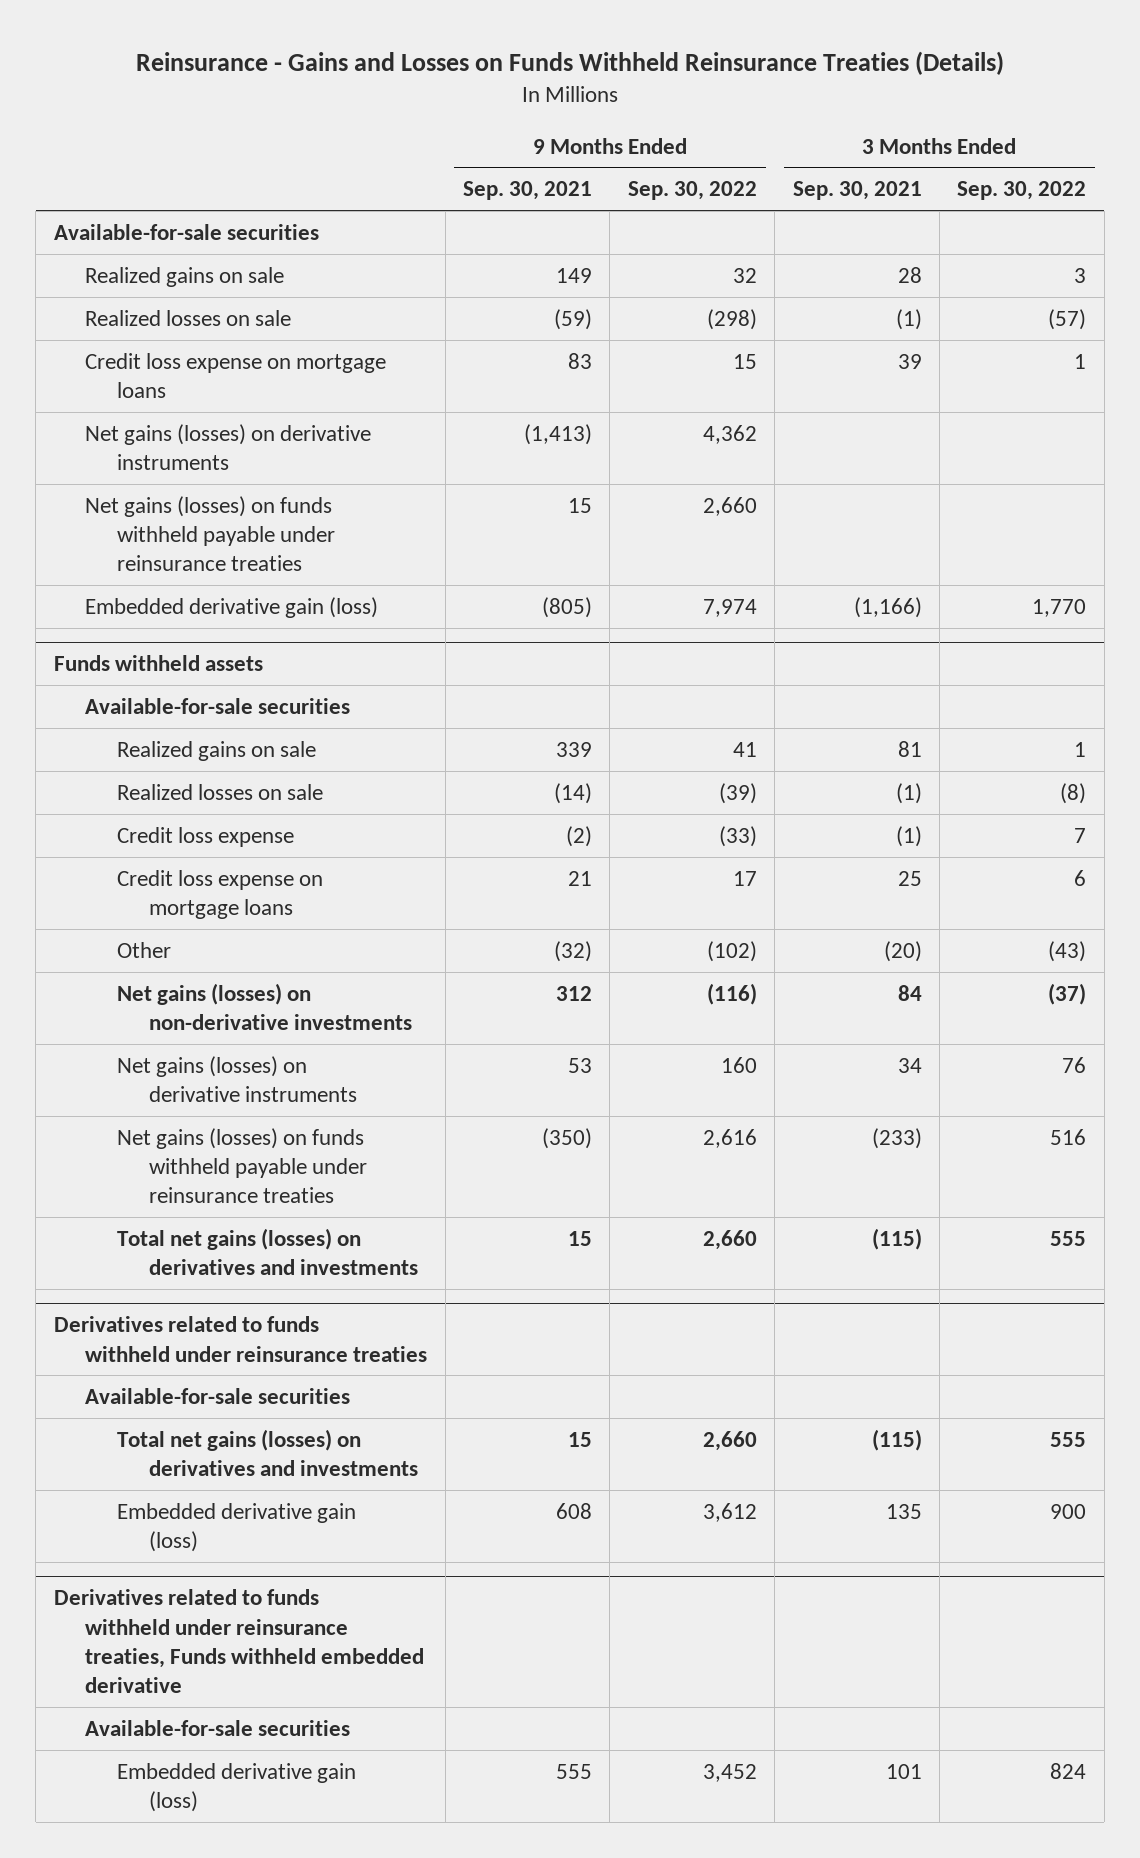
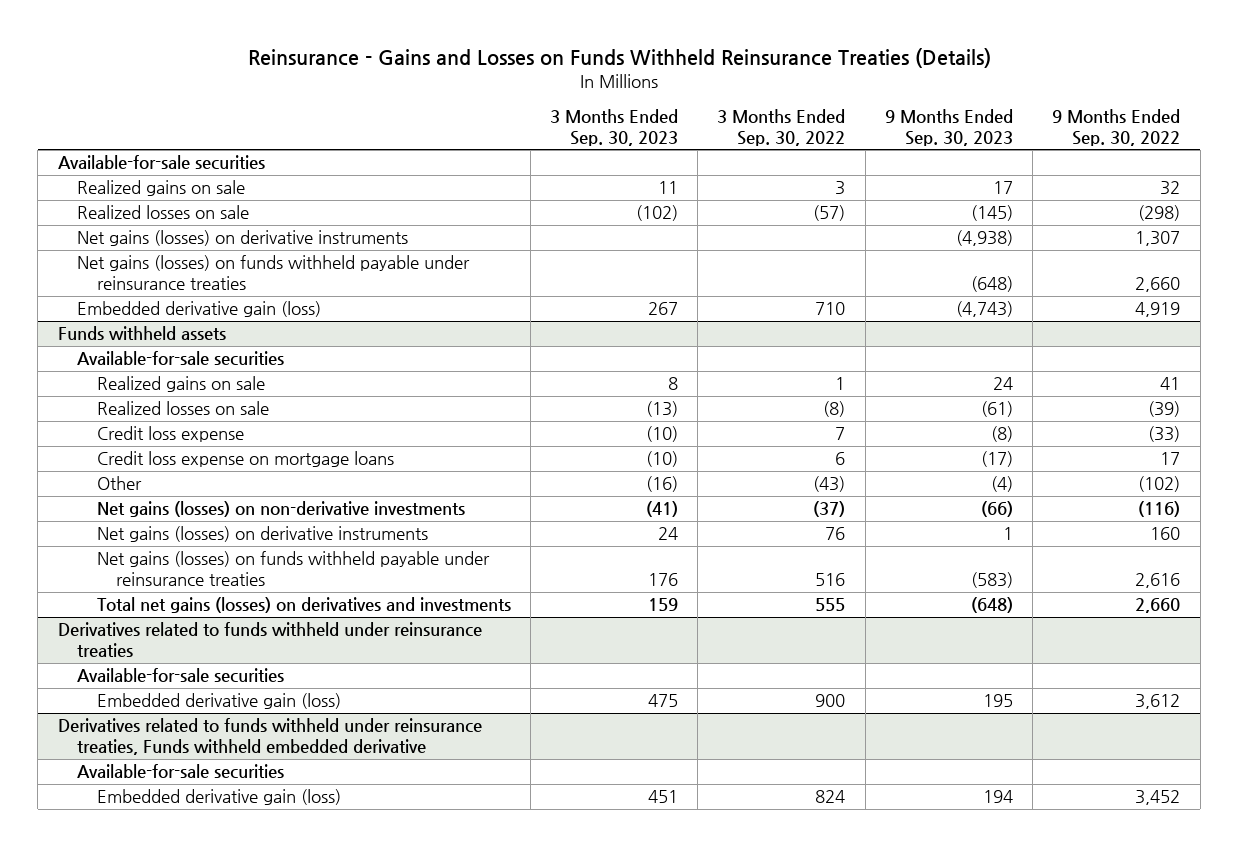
- | 9 Months Ended Sep. 30, 2021 | 9 Months Ended Sep. 30, 2022 | 3 Months Ended Sep. 30, 2021 | 3 Months Ended Sep. 30, 2022
+ | 3 Months Ended Sep. 30, 2023 | 3 Months Ended Sep. 30, 2022 | 9 Months Ended Sep. 30, 2023 | 9 Months Ended Sep. 30, 2022
- Credit loss expense on mortgage loans | 83 | 15 | 39 | 1
- Net gains (losses) on derivative instruments | (1,413) | 4,362 | |
+ Net gains (losses) on derivative instruments | | | (4,938) | 1,307
- Embedded derivative gain (loss) | (805) | 7,974 | (1,166) | 1,770
+ Embedded derivative gain (loss) | 267 | 710 | (4,743) | 4,919
@ Derivatives related to funds withheld under reinsurance treaties
- Total net gains (losses) on derivatives and investments | 15 | 2,660 | (115) | 555

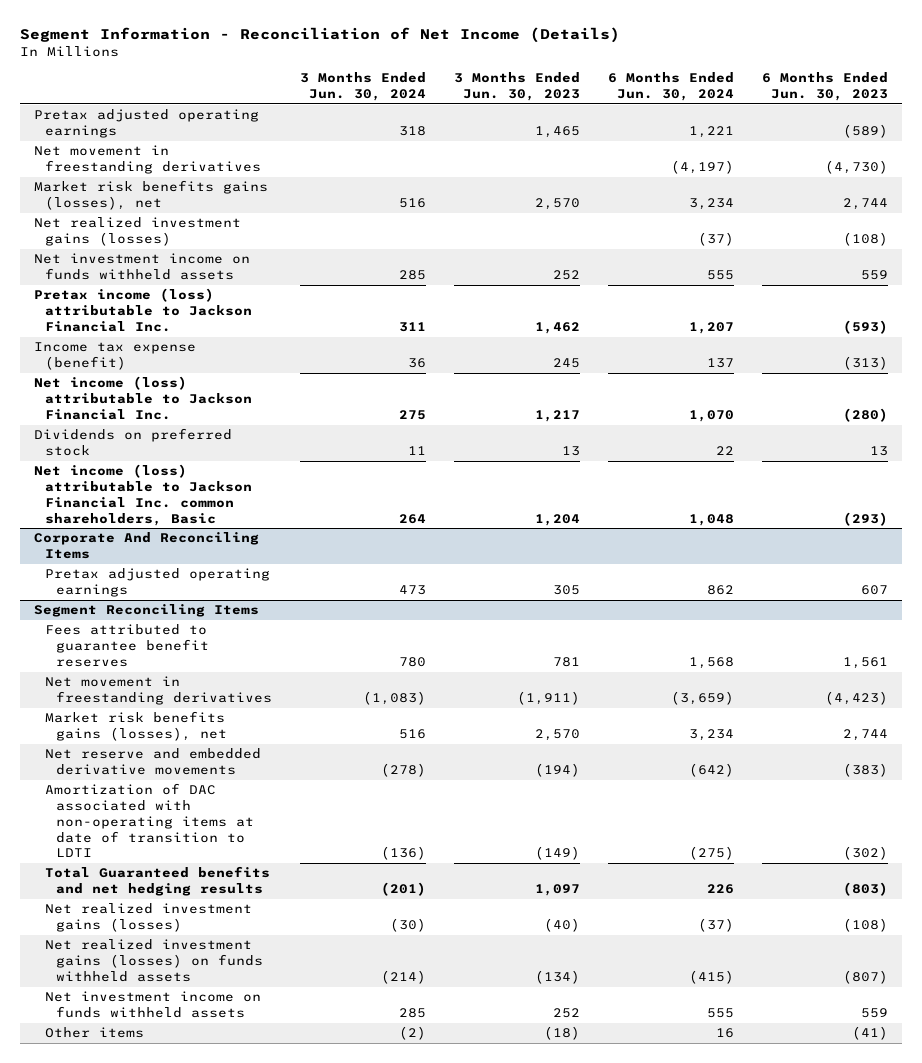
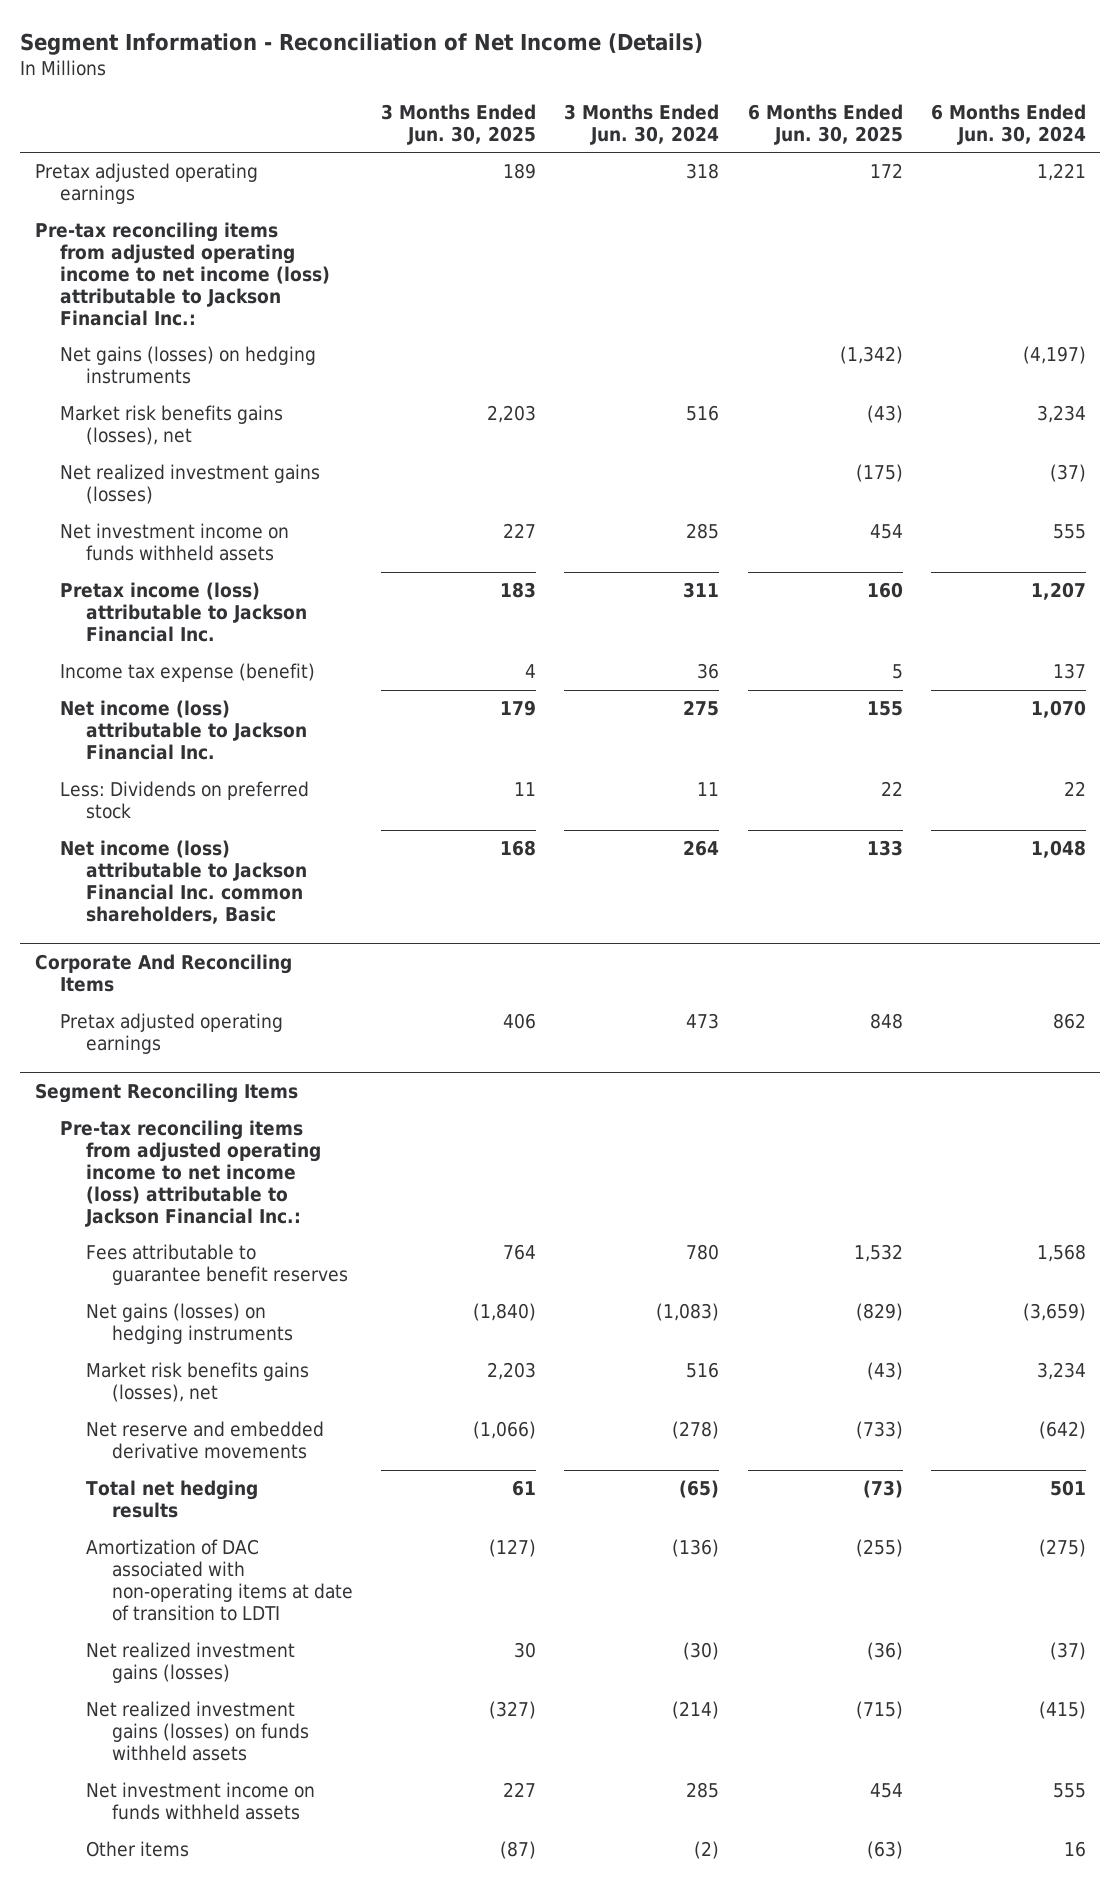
- | 3 Months Ended Jun. 30, 2024 | 3 Months Ended Jun. 30, 2023 | 6 Months Ended Jun. 30, 2024 | 6 Months Ended Jun. 30, 2023
+ | 3 Months Ended Jun. 30, 2025 | 3 Months Ended Jun. 30, 2024 | 6 Months Ended Jun. 30, 2025 | 6 Months Ended Jun. 30, 2024
- Net movement in freestanding derivatives | | | (4,197) | (4,730)
+ Pre-tax reconciling items from adjusted operating income to net income (loss) attributable to Jackson Financial Inc.:
+ Net gains (losses) on hedging instruments | | | (1,342) | (4,197)
- Dividends on preferred stock | 11 | 13 | 22 | 13
+ Less: Dividends on preferred stock | 11 | 11 | 22 | 22
@ Segment Reconciling Items
- Fees attributed to guarantee benefit reserves | 780 | 781 | 1,568 | 1,561
- Net movement in freestanding derivatives | (1,083) | (1,911) | (3,659) | (4,423)
+ Pre-tax reconciling items from adjusted operating income to net income (loss) attributable to Jackson Financial Inc.:
+ Fees attributable to guarantee benefit reserves | 764 | 780 | 1,532 | 1,568
+ Net gains (losses) on hedging instruments | (1,840) | (1,083) | (829) | (3,659)
+ Total net hedging results | 61 | (65) | (73) | 501
- Total Guaranteed benefits and net hedging results | (201) | 1,097 | 226 | (803)

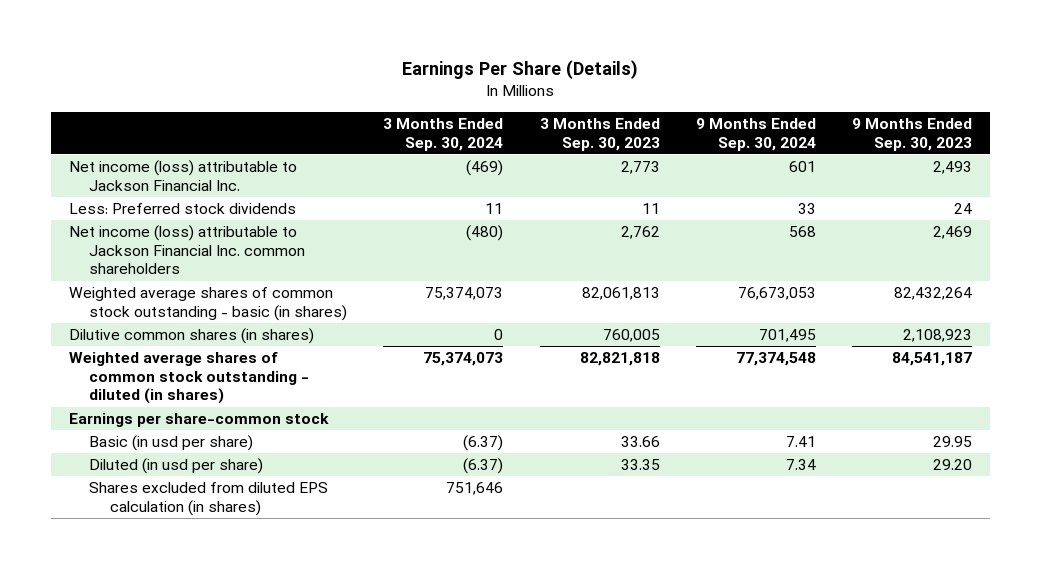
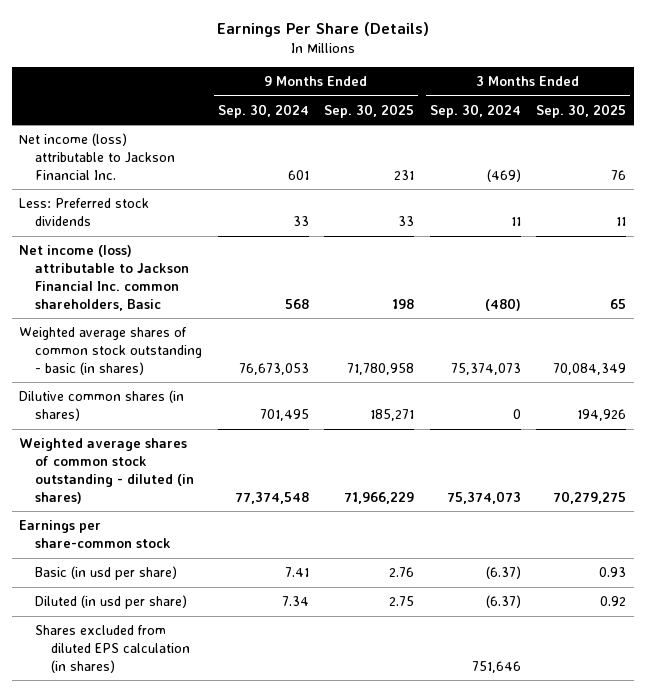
- | 3 Months Ended Sep. 30, 2024 | 3 Months Ended Sep. 30, 2023 | 9 Months Ended Sep. 30, 2024 | 9 Months Ended Sep. 30, 2023
+ | 9 Months Ended Sep. 30, 2024 | 9 Months Ended Sep. 30, 2025 | 3 Months Ended Sep. 30, 2024 | 3 Months Ended Sep. 30, 2025
- Net income (loss) attributable to Jackson Financial Inc. common shareholders | (480) | 2,762 | 568 | 2,469
+ Net income (loss) attributable to Jackson Financial Inc. common shareholders, Basic | 568 | 198 | (480) | 65

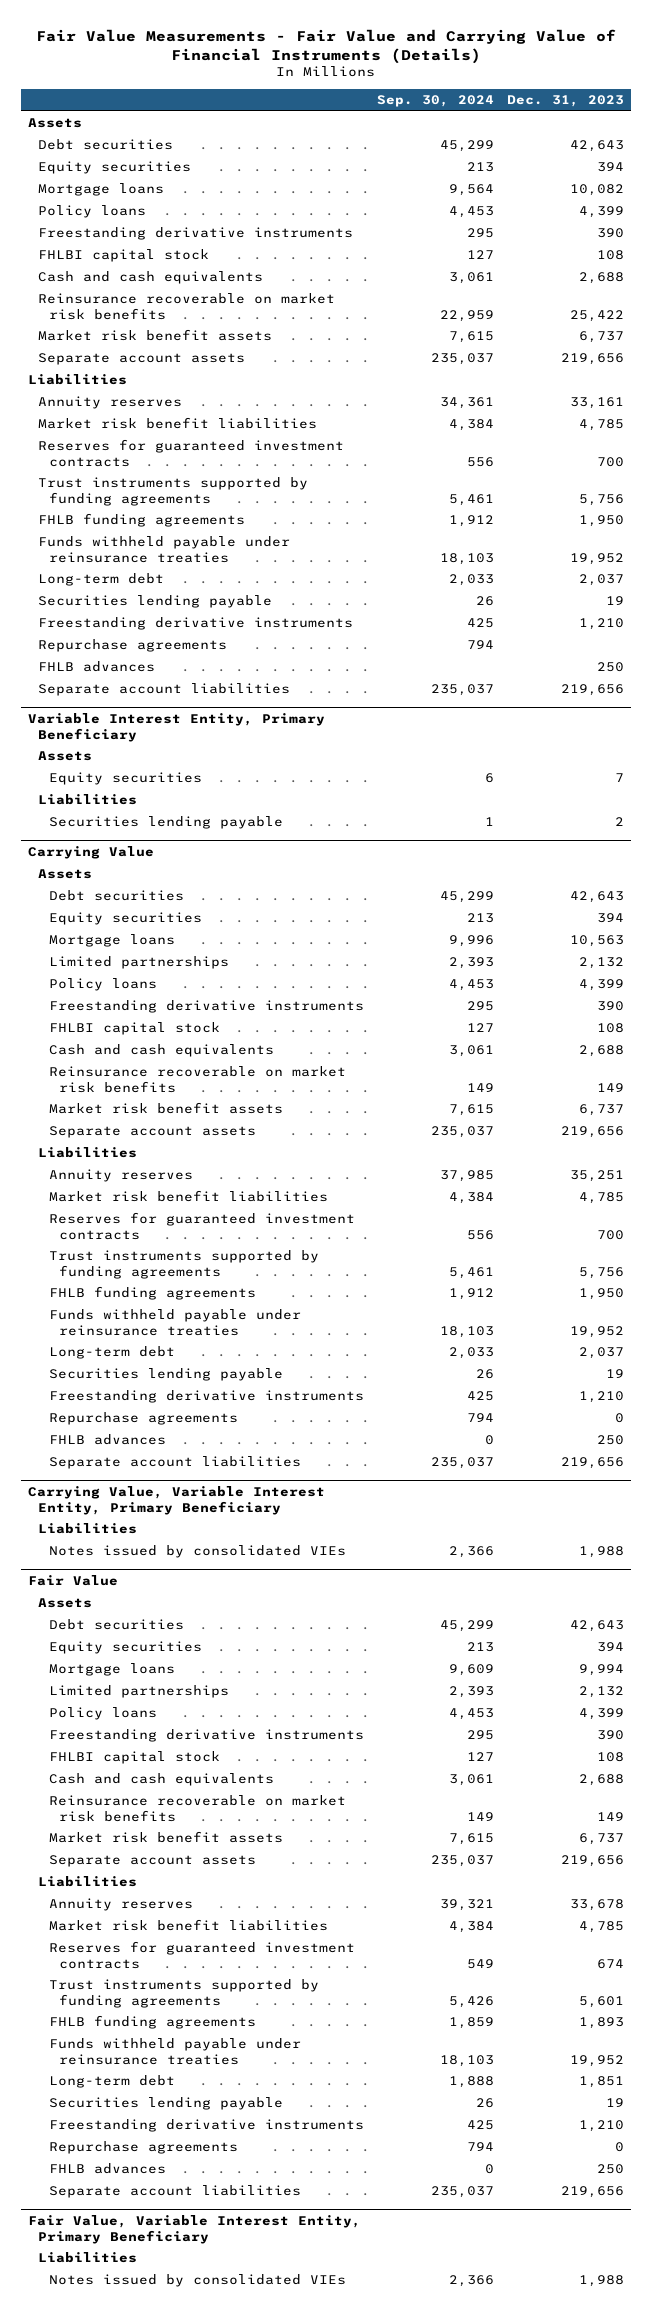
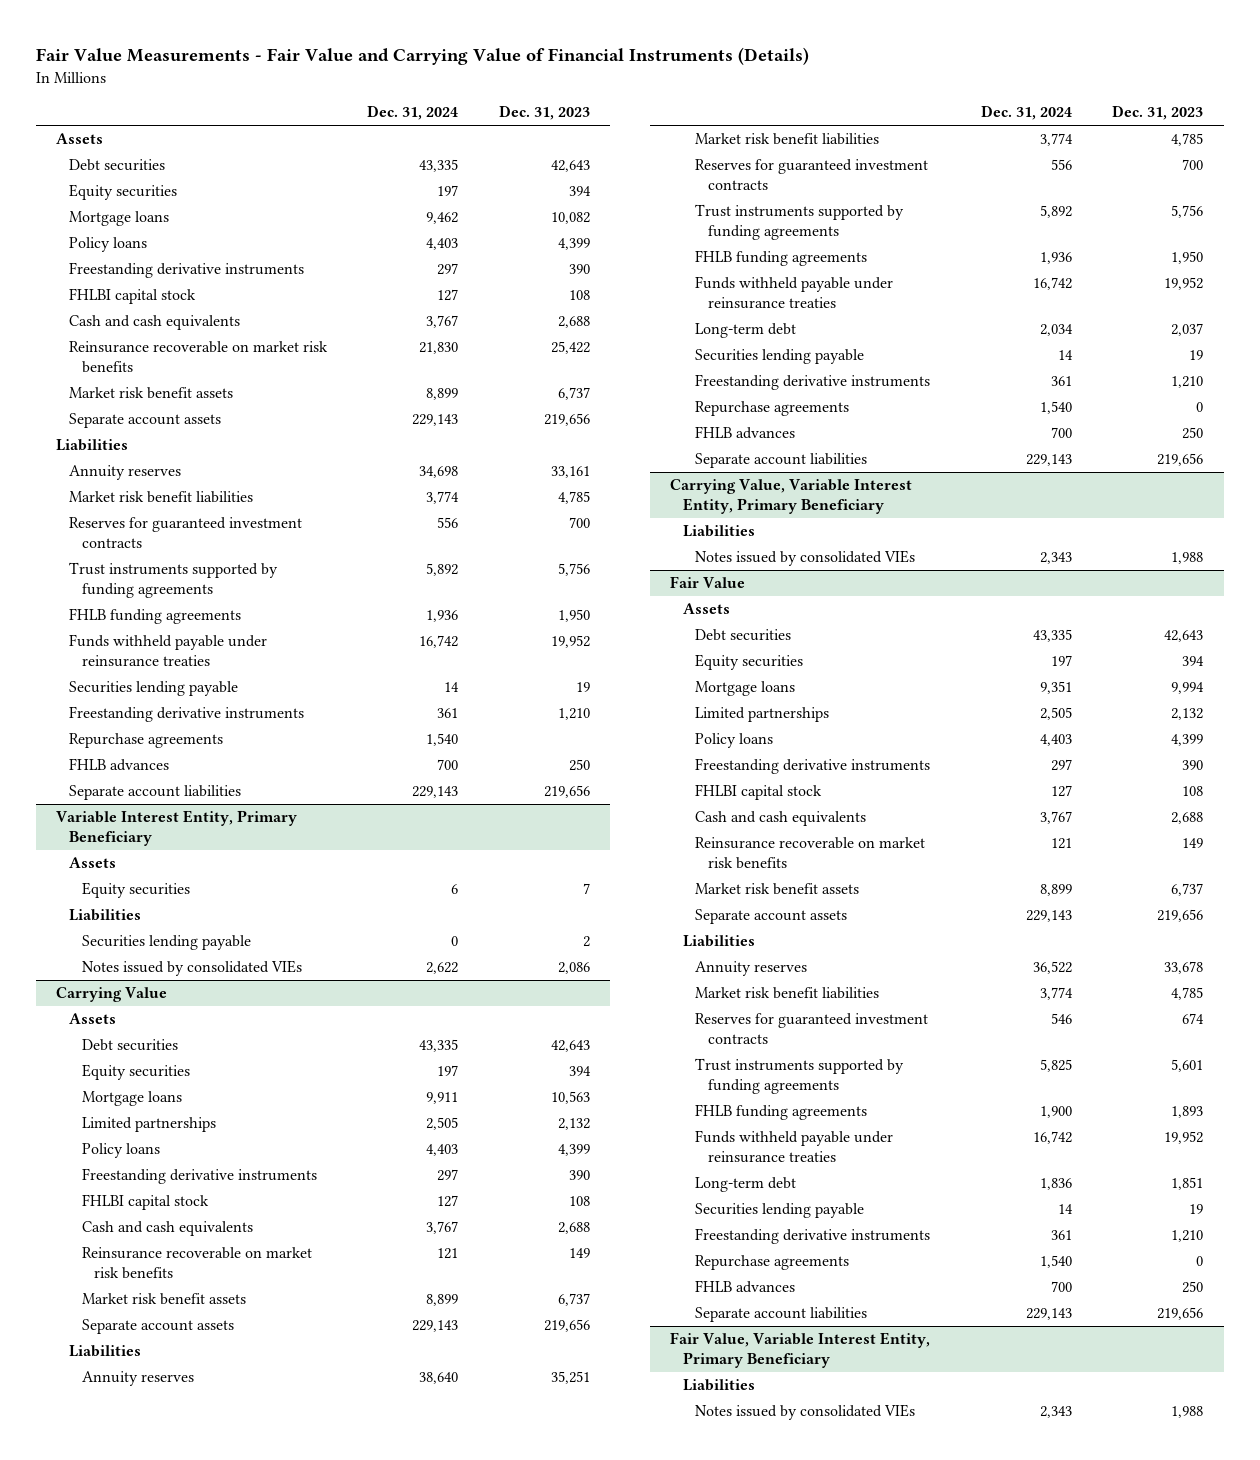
- | Sep. 30, 2024 | Dec. 31, 2023
+ | Dec. 31, 2024 | Dec. 31, 2023
- Long-term debt | 2,033 | 2,037
@ Variable Interest Entity, Primary Beneficiary
+ Notes issued by consolidated VIEs | 2,622 | 2,086

